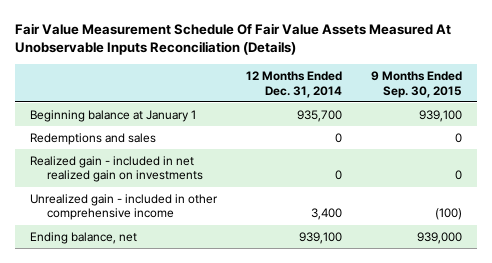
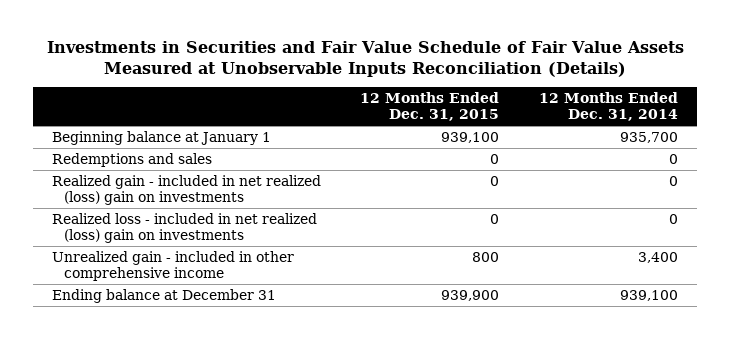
- Fair Value Measurement Schedule Of Fair Value Assets Measured At Unobservable Inputs Reconciliation (Details)
+ Investments in Securities and Fair Value Schedule of Fair Value Assets Measured at Unobservable Inputs Reconciliation (Details)
- | 12 Months Ended Dec. 31, 2014 | 9 Months Ended Sep. 30, 2015
+ | 12 Months Ended Dec. 31, 2015 | 12 Months Ended Dec. 31, 2014
- Realized gain - included in net realized gain on investments | 0 | 0
+ Realized gain - included in net realized (loss) gain on investments | 0 | 0
+ Realized loss - included in net realized (loss) gain on investments | 0 | 0
- Ending balance, net | 939,100 | 939,000
+ Ending balance at December 31 | 939,900 | 939,100

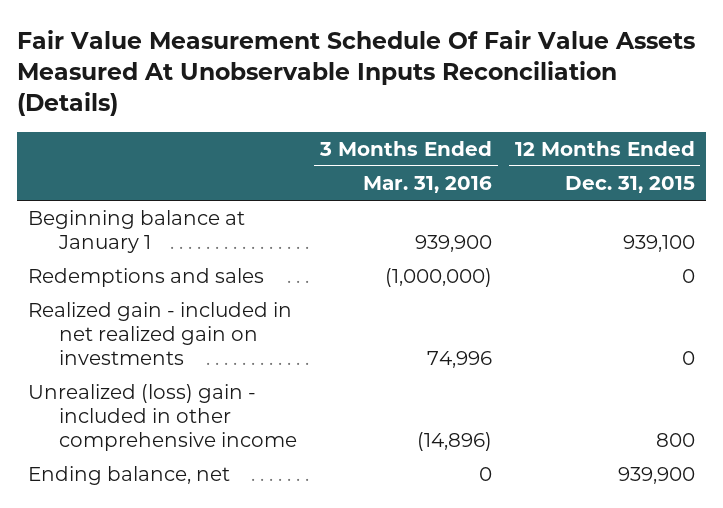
- Investments in Securities and Fair Value Schedule of Fair Value Assets Measured at Unobservable Inputs Reconciliation (Details)
+ Fair Value Measurement Schedule Of Fair Value Assets Measured At Unobservable Inputs Reconciliation (Details)
- | 12 Months Ended Dec. 31, 2015 | 12 Months Ended Dec. 31, 2014
+ | 3 Months Ended Mar. 31, 2016 | 12 Months Ended Dec. 31, 2015
- Realized gain - included in net realized (loss) gain on investments | 0 | 0
- Realized loss - included in net realized (loss) gain on investments | 0 | 0
- Unrealized gain - included in other comprehensive income | 800 | 3,400
- Ending balance at December 31 | 939,900 | 939,100
+ Realized gain - included in net realized gain on investments | 74,996 | 0
+ Unrealized (loss) gain - included in other comprehensive income | (14,896) | 800
+ Ending balance, net | 0 | 939,900

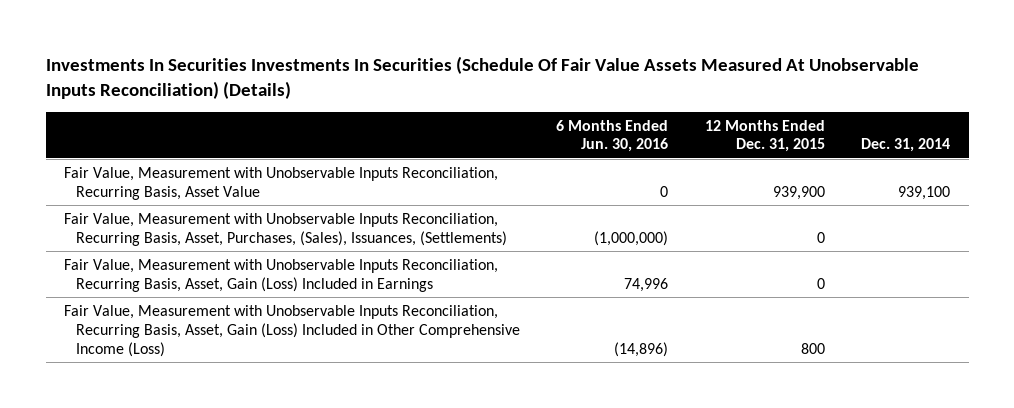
- Fair Value Measurement Schedule Of Fair Value Assets Measured At Unobservable Inputs Reconciliation (Details)
+ Investments In Securities Investments In Securities (Schedule Of Fair Value Assets Measured At Unobservable Inputs Reconciliation) (Details)
- | 3 Months Ended Mar. 31, 2016 | 12 Months Ended Dec. 31, 2015
+ | 6 Months Ended Jun. 30, 2016 | 12 Months Ended Dec. 31, 2015 | Dec. 31, 2014
- Beginning balance at January 1 | 939,900 | 939,100
- Redemptions and sales | (1,000,000) | 0
- Realized gain - included in net realized gain on investments | 74,996 | 0
- Unrealized (loss) gain - included in other comprehensive income | (14,896) | 800
- Ending balance, net | 0 | 939,900
+ Fair Value, Measurement with Unobservable Inputs Reconciliation, Recurring Basis, Asset Value | 0 | 939,900 | 939,100
+ Fair Value, Measurement with Unobservable Inputs Reconciliation, Recurring Basis, Asset, Purchases, (Sales), Issuances, (Settlements) | (1,000,000) | 0 |
+ Fair Value, Measurement with Unobservable Inputs Reconciliation, Recurring Basis, Asset, Gain (Loss) Included in Earnings | 74,996 | 0 |
+ Fair Value, Measurement with Unobservable Inputs Reconciliation, Recurring Basis, Asset, Gain (Loss) Included in Other Comprehensive Income (Loss) | (14,896) | 800 |

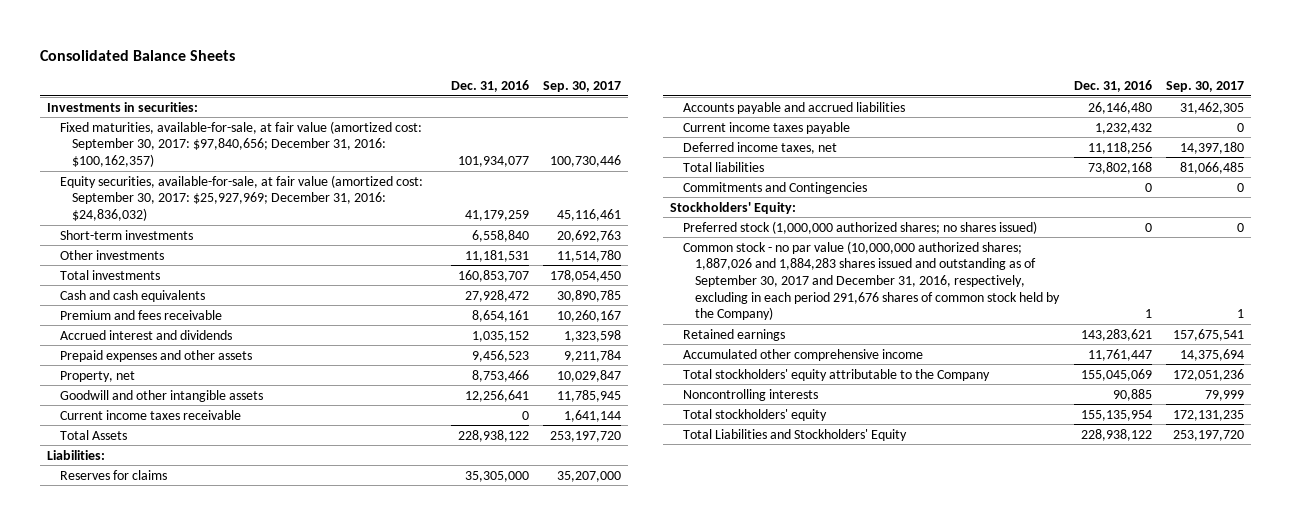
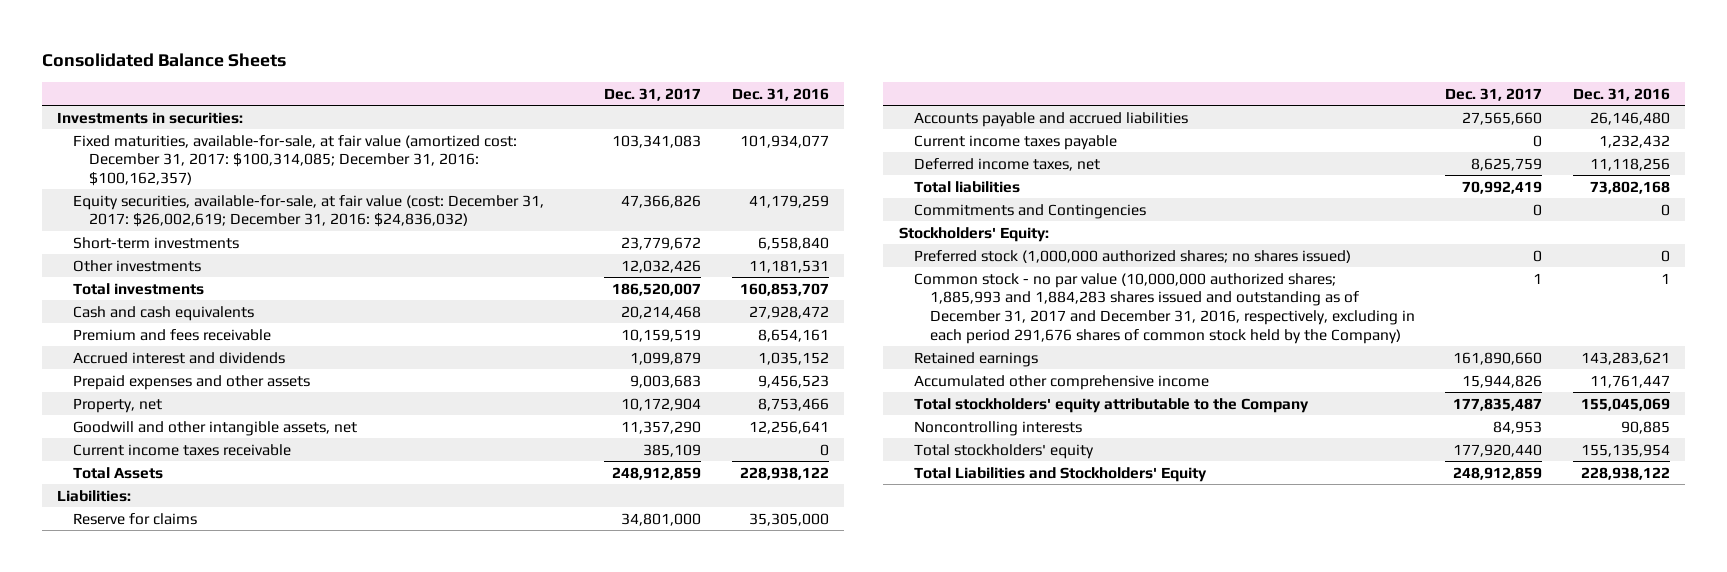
- | Dec. 31, 2016 | Sep. 30, 2017
+ | Dec. 31, 2017 | Dec. 31, 2016
- Fixed maturities, available-for-sale, at fair value (amortized cost: September 30, 2017: $97,840,656; December 31, 2016: $100,162,357) | 101,934,077 | 100,730,446
- Equity securities, available-for-sale, at fair value (amortized cost: September 30, 2017: $25,927,969; December 31, 2016: $24,836,032) | 41,179,259 | 45,116,461
+ Fixed maturities, available-for-sale, at fair value (amortized cost: December 31, 2017: $100,314,085; December 31, 2016: $100,162,357) | 103,341,083 | 101,934,077
+ Equity securities, available-for-sale, at fair value (cost: December 31, 2017: $26,002,619; December 31, 2016: $24,836,032) | 47,366,826 | 41,179,259
- Goodwill and other intangible assets | 12,256,641 | 11,785,945
+ Goodwill and other intangible assets, net | 11,357,290 | 12,256,641
- Reserves for claims | 35,305,000 | 35,207,000
+ Reserve for claims | 34,801,000 | 35,305,000
- Common stock - no par value (10,000,000 authorized shares; 1,887,026 and 1,884,283 shares issued and outstanding as of September 30, 2017 and December 31, 2016, respectively, excluding in each period 291,676 shares of common stock held by the Company) | 1 | 1
+ Common stock - no par value (10,000,000 authorized shares; 1,885,993 and 1,884,283 shares issued and outstanding as of December 31, 2017 and December 31, 2016, respectively, excluding in each period 291,676 shares of common stock held by the Company) | 1 | 1

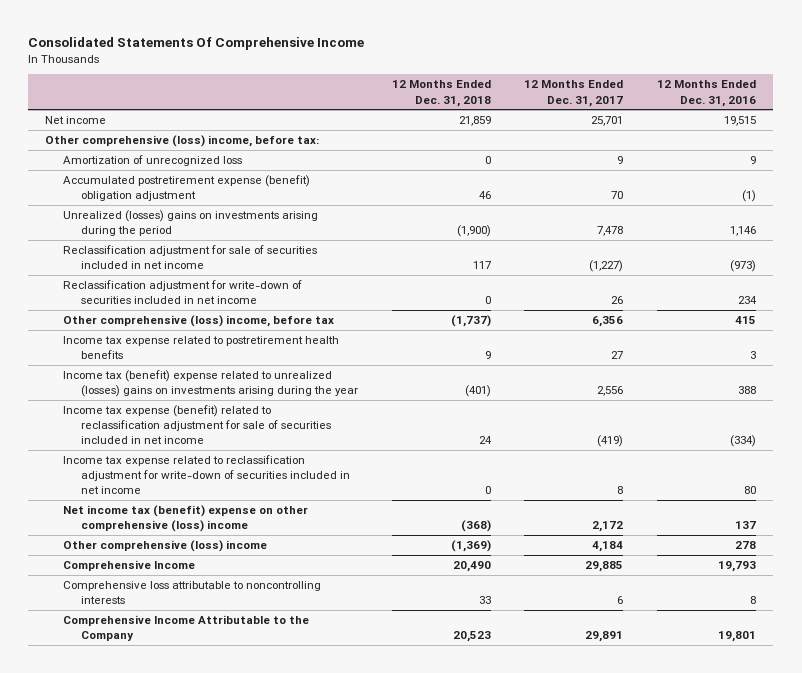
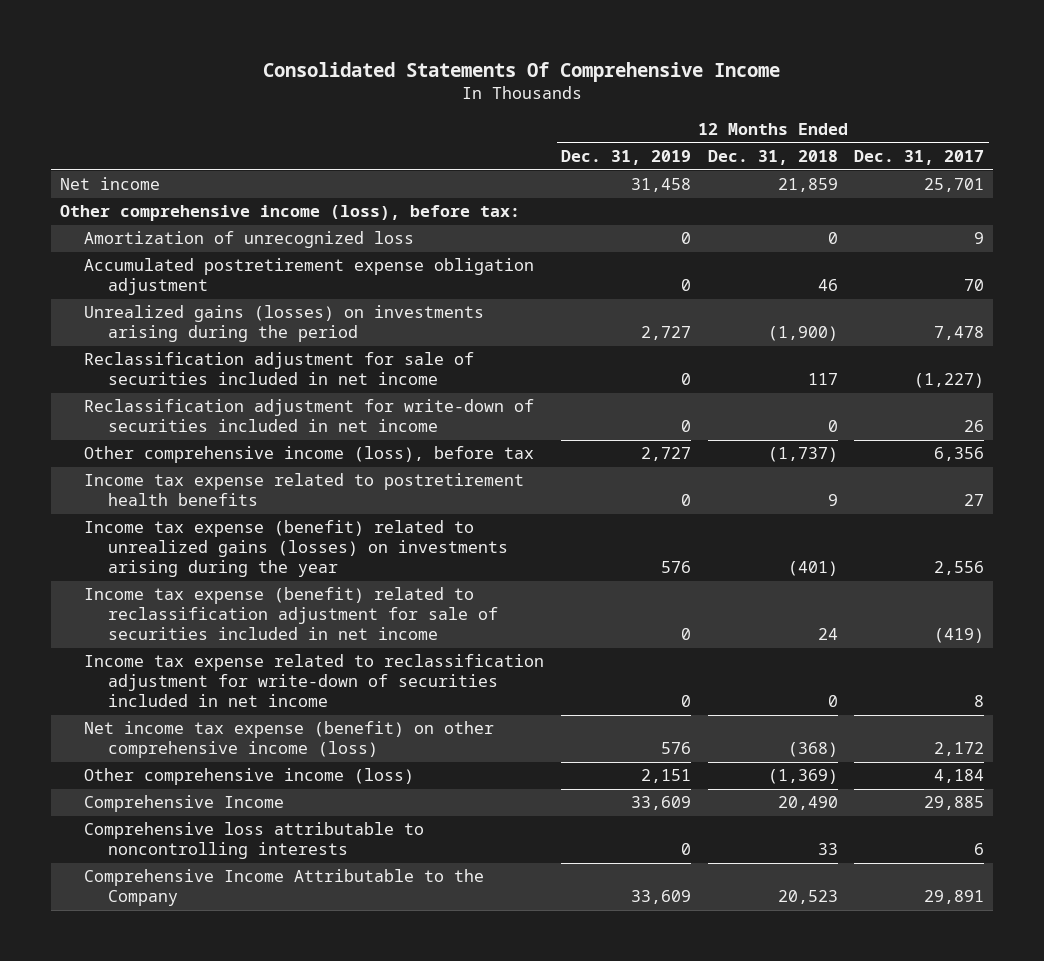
- | 12 Months Ended Dec. 31, 2018 | 12 Months Ended Dec. 31, 2017 | 12 Months Ended Dec. 31, 2016
+ | 12 Months Ended Dec. 31, 2019 | 12 Months Ended Dec. 31, 2018 | 12 Months Ended Dec. 31, 2017
- Other comprehensive (loss) income, before tax:
+ Other comprehensive income (loss), before tax:
- Accumulated postretirement expense (benefit) obligation adjustment | 46 | 70 | (1)
- Unrealized (losses) gains on investments arising during the period | (1,900) | 7,478 | 1,146
+ Accumulated postretirement expense obligation adjustment | 0 | 46 | 70
+ Unrealized gains (losses) on investments arising during the period | 2,727 | (1,900) | 7,478
- Other comprehensive (loss) income, before tax | (1,737) | 6,356 | 415
+ Other comprehensive income (loss), before tax | 2,727 | (1,737) | 6,356
- Income tax (benefit) expense related to unrealized (losses) gains on investments arising during the year | (401) | 2,556 | 388
+ Income tax expense (benefit) related to unrealized gains (losses) on investments arising during the year | 576 | (401) | 2,556
- Net income tax (benefit) expense on other comprehensive (loss) income | (368) | 2,172 | 137
- Other comprehensive (loss) income | (1,369) | 4,184 | 278
+ Net income tax expense (benefit) on other comprehensive income (loss) | 576 | (368) | 2,172
+ Other comprehensive income (loss) | 2,151 | (1,369) | 4,184

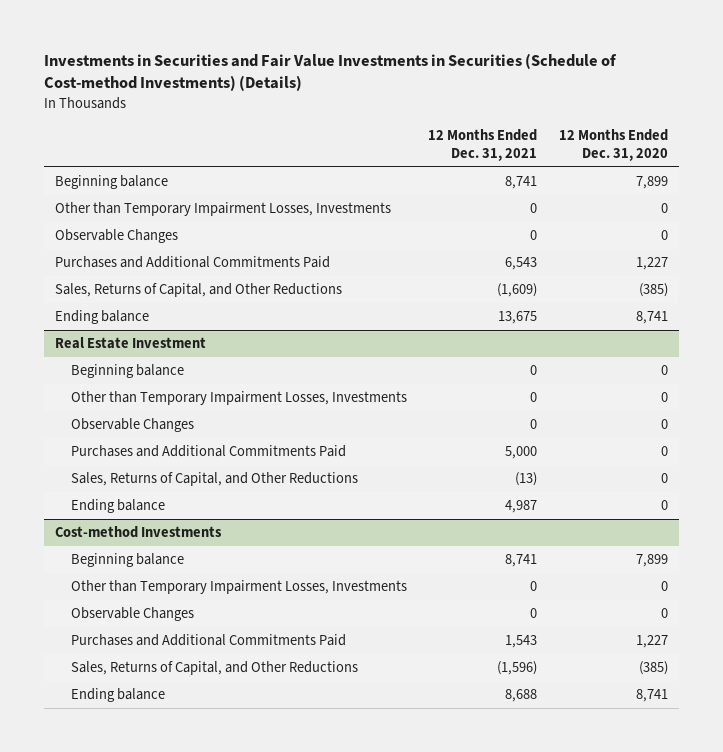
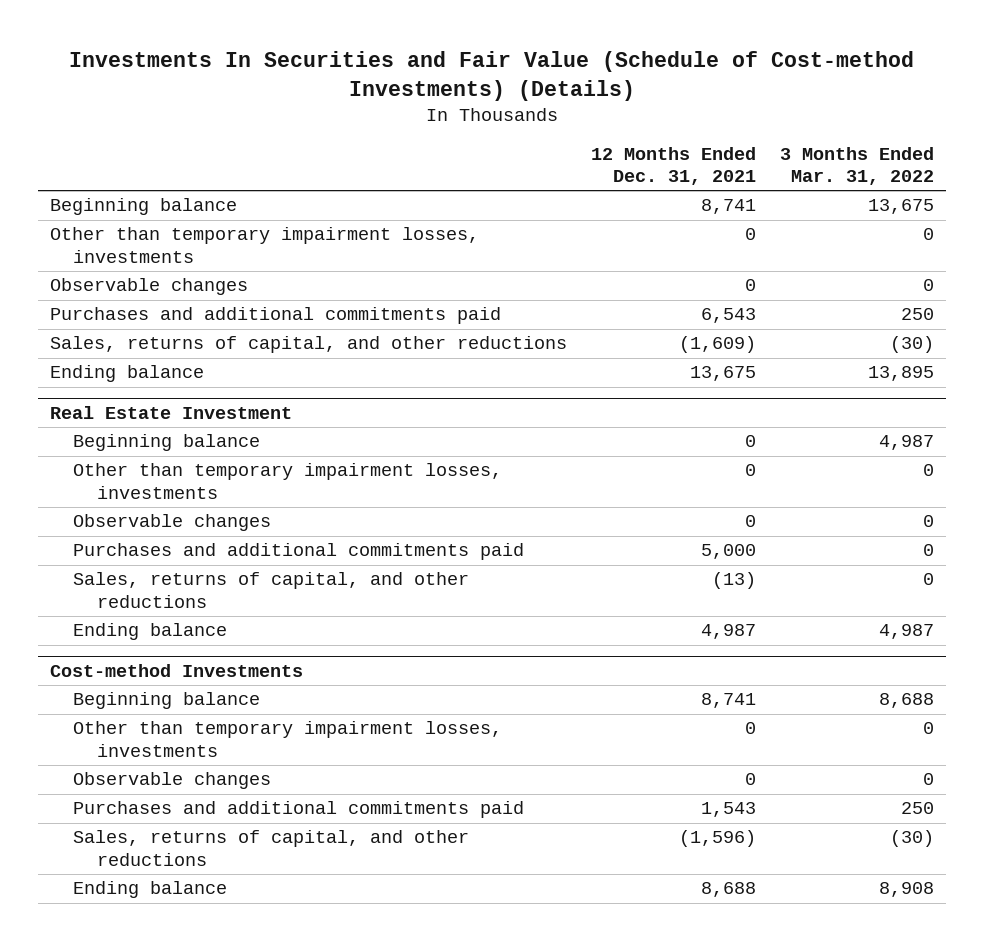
- Investments in Securities and Fair Value Investments in Securities (Schedule of Cost-method Investments) (Details)
+ Investments In Securities and Fair Value (Schedule of Cost-method Investments) (Details)
- | 12 Months Ended Dec. 31, 2021 | 12 Months Ended Dec. 31, 2020
+ | 12 Months Ended Dec. 31, 2021 | 3 Months Ended Mar. 31, 2022
- Other than Temporary Impairment Losses, Investments | 0 | 0
- Observable Changes | 0 | 0
- Purchases and Additional Commitments Paid | 6,543 | 1,227
- Sales, Returns of Capital, and Other Reductions | (1,609) | (385)
+ Other than temporary impairment losses, investments | 0 | 0
+ Observable changes | 0 | 0
+ Purchases and additional commitments paid | 6,543 | 250
+ Sales, returns of capital, and other reductions | (1,609) | (30)
@ Real Estate Investment
- Other than Temporary Impairment Losses, Investments | 0 | 0
- Observable Changes | 0 | 0
- Purchases and Additional Commitments Paid | 5,000 | 0
- Sales, Returns of Capital, and Other Reductions | (13) | 0
+ Other than temporary impairment losses, investments | 0 | 0
+ Observable changes | 0 | 0
+ Purchases and additional commitments paid | 5,000 | 0
+ Sales, returns of capital, and other reductions | (13) | 0
@ Cost-method Investments
- Other than Temporary Impairment Losses, Investments | 0 | 0
- Observable Changes | 0 | 0
- Purchases and Additional Commitments Paid | 1,543 | 1,227
- Sales, Returns of Capital, and Other Reductions | (1,596) | (385)
+ Other than temporary impairment losses, investments | 0 | 0
+ Observable changes | 0 | 0
+ Purchases and additional commitments paid | 1,543 | 250
+ Sales, returns of capital, and other reductions | (1,596) | (30)

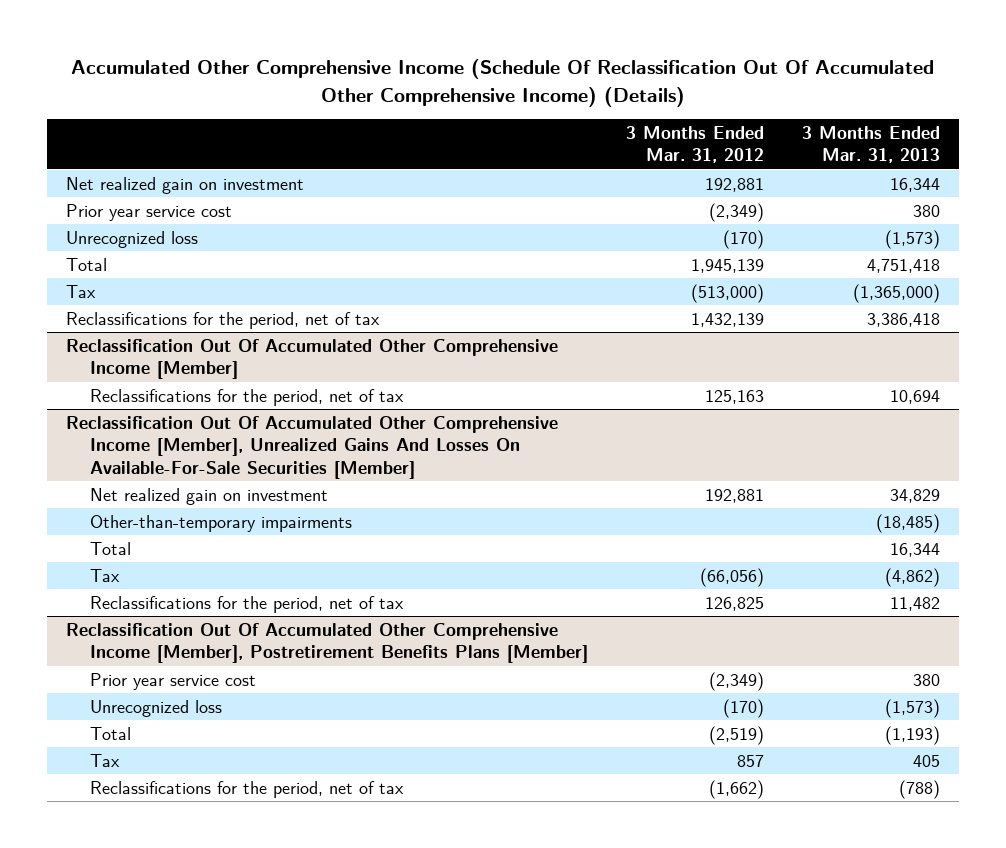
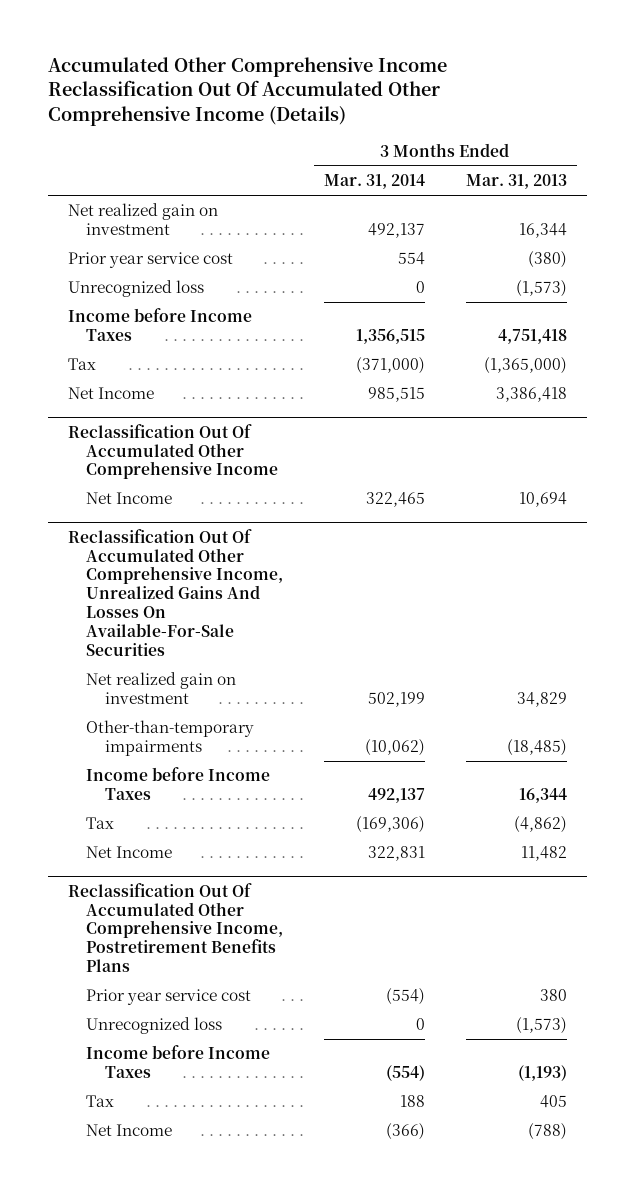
- Accumulated Other Comprehensive Income (Schedule Of Reclassification Out Of Accumulated Other Comprehensive Income) (Details)
+ Accumulated Other Comprehensive Income Reclassification Out Of Accumulated Other Comprehensive Income (Details)
- | 3 Months Ended Mar. 31, 2012 | 3 Months Ended Mar. 31, 2013
+ | 3 Months Ended Mar. 31, 2014 | 3 Months Ended Mar. 31, 2013
- Prior year service cost | (2,349) | 380
+ Prior year service cost | 554 | (380)
- Total | 1,945,139 | 4,751,418
+ Income before Income Taxes | 1,356,515 | 4,751,418
- Reclassifications for the period, net of tax | 1,432,139 | 3,386,418
- Reclassification Out Of Accumulated Other Comprehensive Income [Member]
- Reclassifications for the period, net of tax | 125,163 | 10,694
- Reclassification Out Of Accumulated Other Comprehensive Income [Member], Unrealized Gains And Losses On Available-For-Sale Securities [Member]
+ Net Income | 985,515 | 3,386,418
+ Reclassification Out Of Accumulated Other Comprehensive Income
+ Net Income | 322,465 | 10,694
+ Reclassification Out Of Accumulated Other Comprehensive Income, Unrealized Gains And Losses On Available-For-Sale Securities
- Total | | 16,344
+ Income before Income Taxes | 492,137 | 16,344
- Reclassifications for the period, net of tax | 126,825 | 11,482
- Reclassification Out Of Accumulated Other Comprehensive Income [Member], Postretirement Benefits Plans [Member]
+ Net Income | 322,831 | 11,482
+ Reclassification Out Of Accumulated Other Comprehensive Income, Postretirement Benefits Plans
- Total | (2,519) | (1,193)
+ Income before Income Taxes | (554) | (1,193)
- Reclassifications for the period, net of tax | (1,662) | (788)
+ Net Income | (366) | (788)

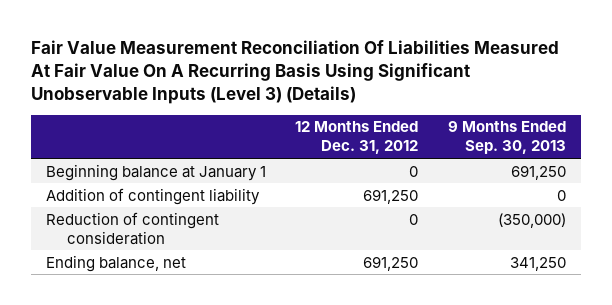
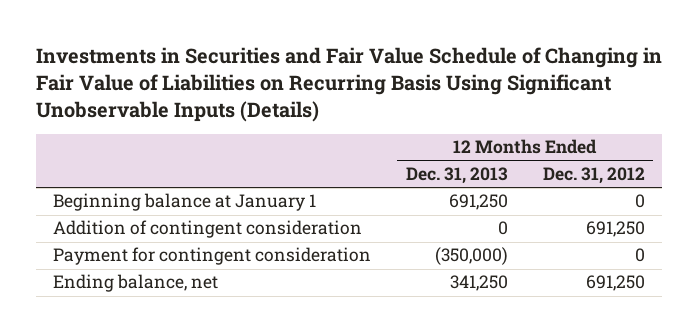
- Fair Value Measurement Reconciliation Of Liabilities Measured At Fair Value On A Recurring Basis Using Significant Unobservable Inputs (Level 3) (Details)
+ Investments in Securities and Fair Value Schedule of Changing in Fair Value of Liabilities on Recurring Basis Using Significant Unobservable Inputs (Details)
- | 12 Months Ended Dec. 31, 2012 | 9 Months Ended Sep. 30, 2013
+ | 12 Months Ended Dec. 31, 2013 | 12 Months Ended Dec. 31, 2012
- Addition of contingent liability | 691,250 | 0
- Reduction of contingent consideration | 0 | (350,000)
+ Addition of contingent consideration | 0 | 691,250
+ Payment for contingent consideration | (350,000) | 0

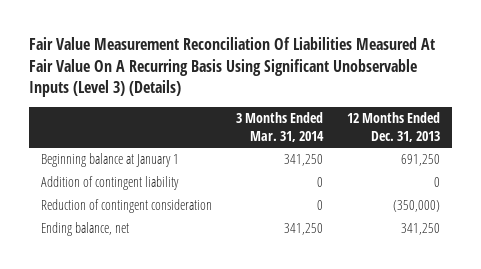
- Investments in Securities and Fair Value Schedule of Changing in Fair Value of Liabilities on Recurring Basis Using Significant Unobservable Inputs (Details)
+ Fair Value Measurement Reconciliation Of Liabilities Measured At Fair Value On A Recurring Basis Using Significant Unobservable Inputs (Level 3) (Details)
- | 12 Months Ended Dec. 31, 2013 | 12 Months Ended Dec. 31, 2012
+ | 3 Months Ended Mar. 31, 2014 | 12 Months Ended Dec. 31, 2013
- Addition of contingent consideration | 0 | 691,250
- Payment for contingent consideration | (350,000) | 0
+ Addition of contingent liability | 0 | 0
+ Reduction of contingent consideration | 0 | (350,000)

